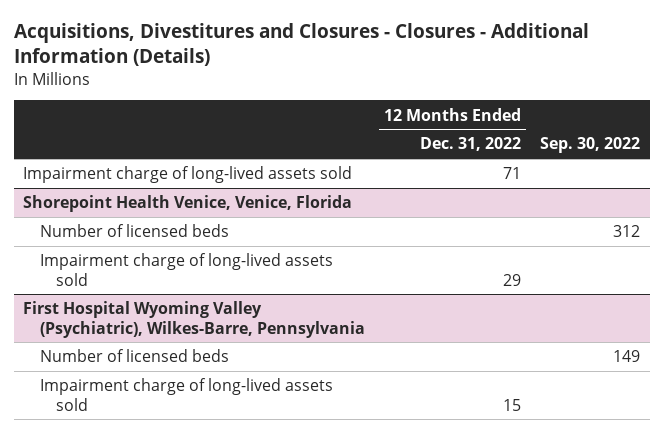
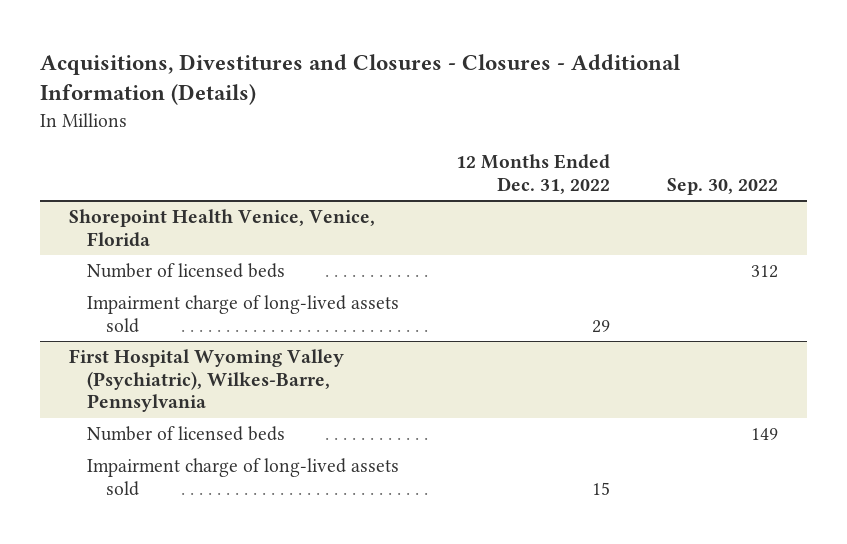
- Impairment charge of long-lived assets sold | 71 |

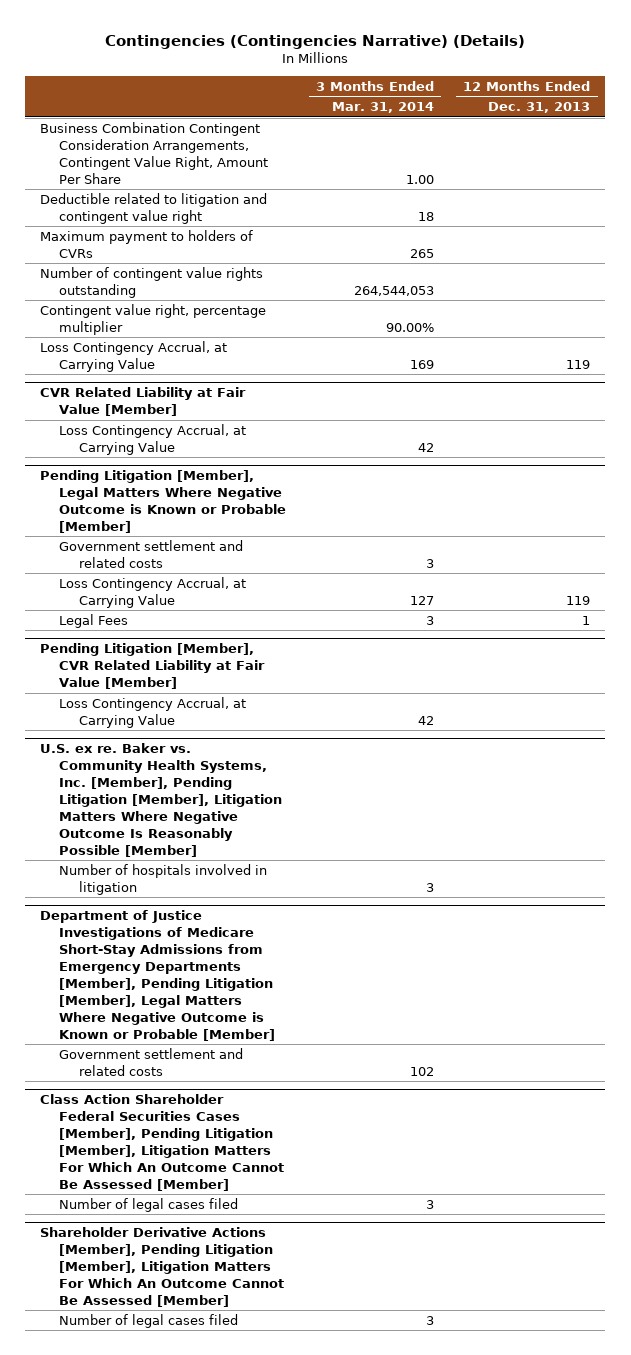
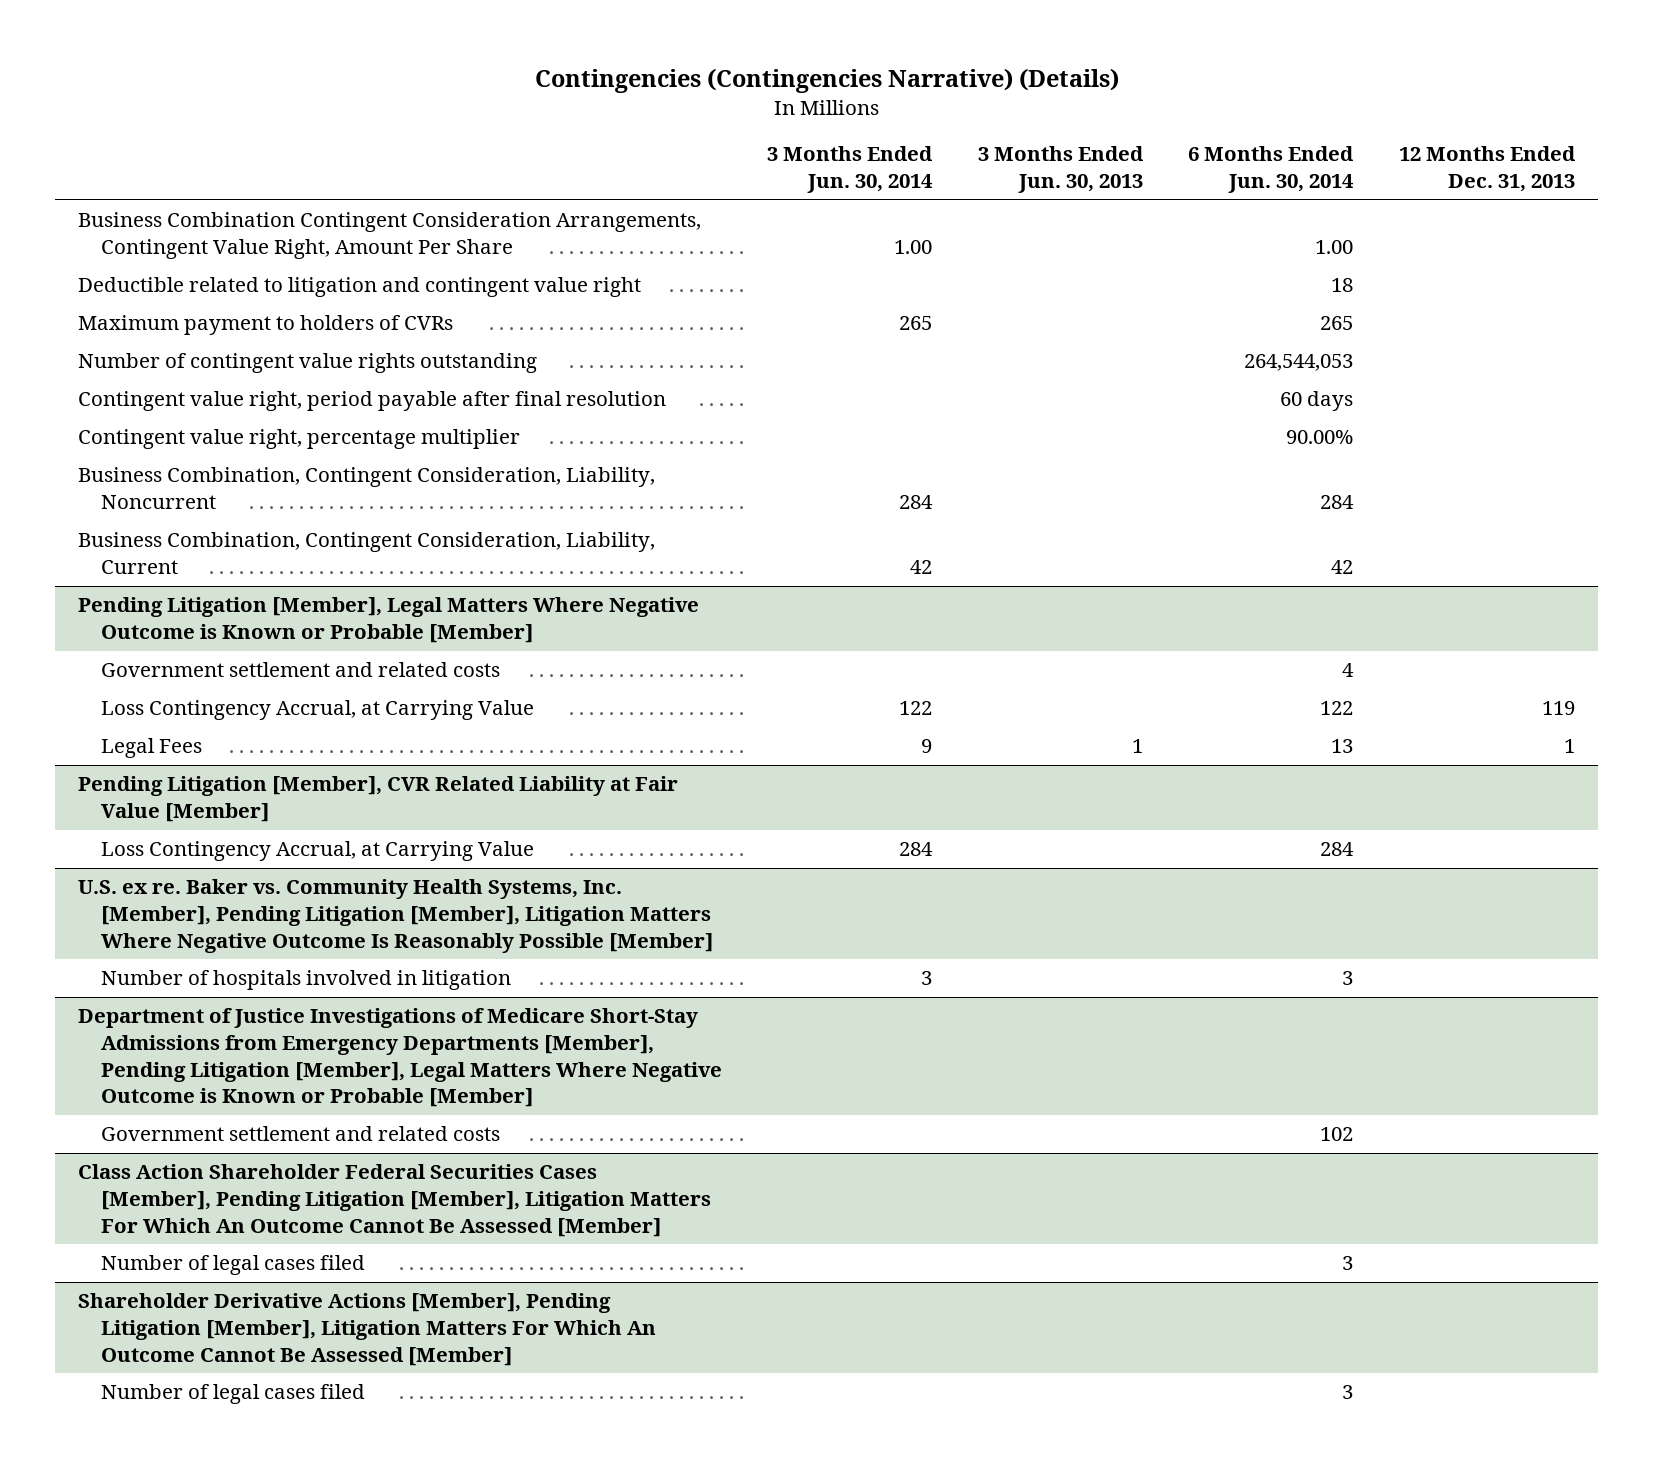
- | 3 Months Ended Mar. 31, 2014 | 12 Months Ended Dec. 31, 2013
+ | 3 Months Ended Jun. 30, 2014 | 3 Months Ended Jun. 30, 2013 | 6 Months Ended Jun. 30, 2014 | 12 Months Ended Dec. 31, 2013
+ Contingent value right, period payable after final resolution | | | 60 days |
- Loss Contingency Accrual, at Carrying Value | 169 | 119
- CVR Related Liability at Fair Value [Member]
- Loss Contingency Accrual, at Carrying Value | 42 |
+ Business Combination, Contingent Consideration, Liability, Noncurrent | 284 | | 284 |
+ Business Combination, Contingent Consideration, Liability, Current | 42 | | 42 |

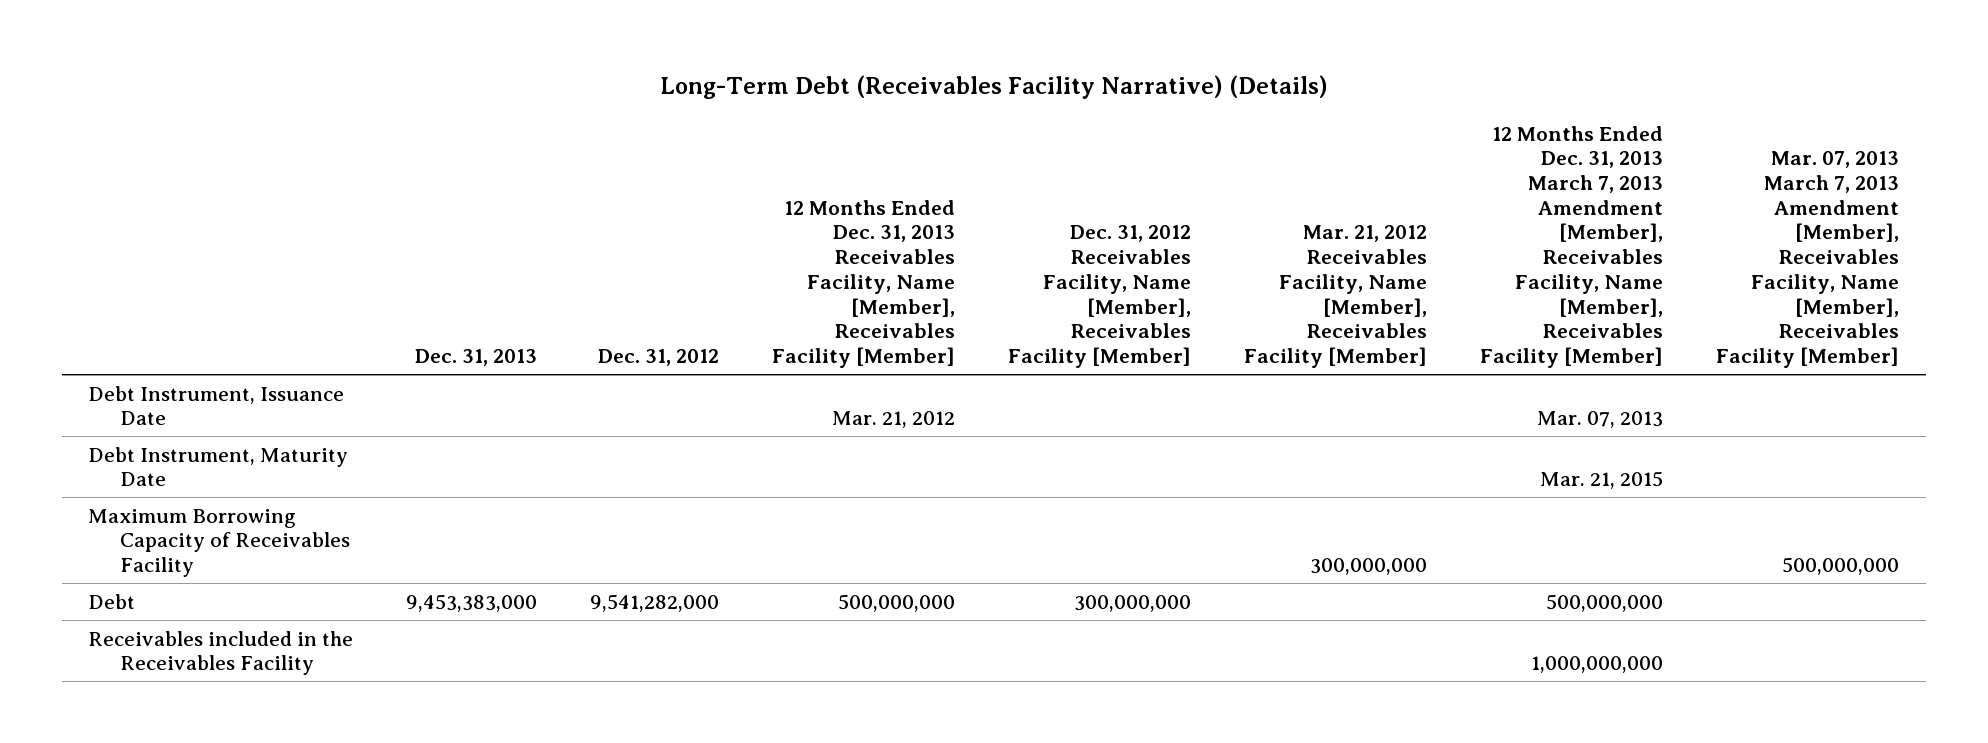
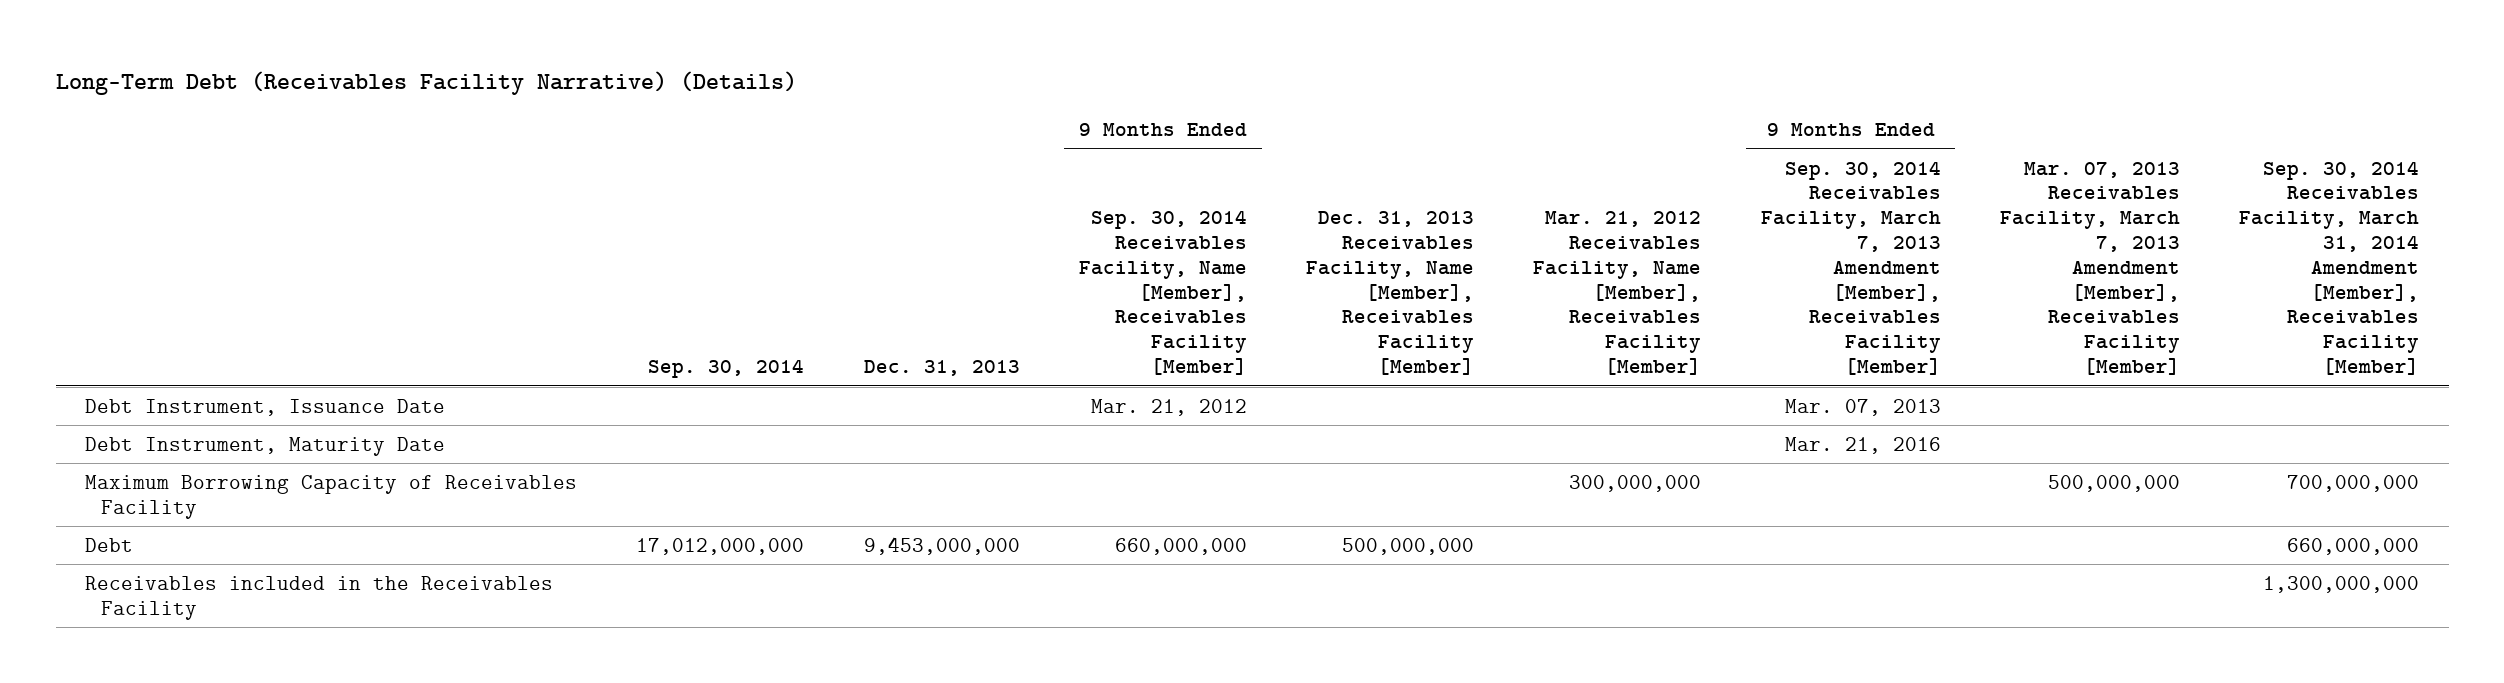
- | Dec. 31, 2013 | Dec. 31, 2012 | 12 Months Ended Dec. 31, 2013 Receivables Facility, Name [Member], Receivables Facility [Member] | Dec. 31, 2012 Receivables Facility, Name [Member], Receivables Facility [Member] | Mar. 21, 2012 Receivables Facility, Name [Member], Receivables Facility [Member] | 12 Months Ended Dec. 31, 2013 March 7, 2013 Amendment [Member], Receivables Facility, Name [Member], Receivables Facility [Member] | Mar. 07, 2013 March 7, 2013 Amendment [Member], Receivables Facility, Name [Member], Receivables Facility [Member]
+ | Sep. 30, 2014 | Dec. 31, 2013 | 9 Months Ended Sep. 30, 2014 Receivables Facility, Name [Member], Receivables Facility [Member] | Dec. 31, 2013 Receivables Facility, Name [Member], Receivables Facility [Member] | Mar. 21, 2012 Receivables Facility, Name [Member], Receivables Facility [Member] | 9 Months Ended Sep. 30, 2014 Receivables Facility, March 7, 2013 Amendment [Member], Receivables Facility [Member] | Mar. 07, 2013 Receivables Facility, March 7, 2013 Amendment [Member], Receivables Facility [Member] | Sep. 30, 2014 Receivables Facility, March 31, 2014 Amendment [Member], Receivables Facility [Member]
- Debt | 9,453,383,000 | 9,541,282,000 | 500,000,000 | 300,000,000 | | 500,000,000 |
+ Debt | 17,012,000,000 | 9,453,000,000 | 660,000,000 | 500,000,000 | | | | 660,000,000

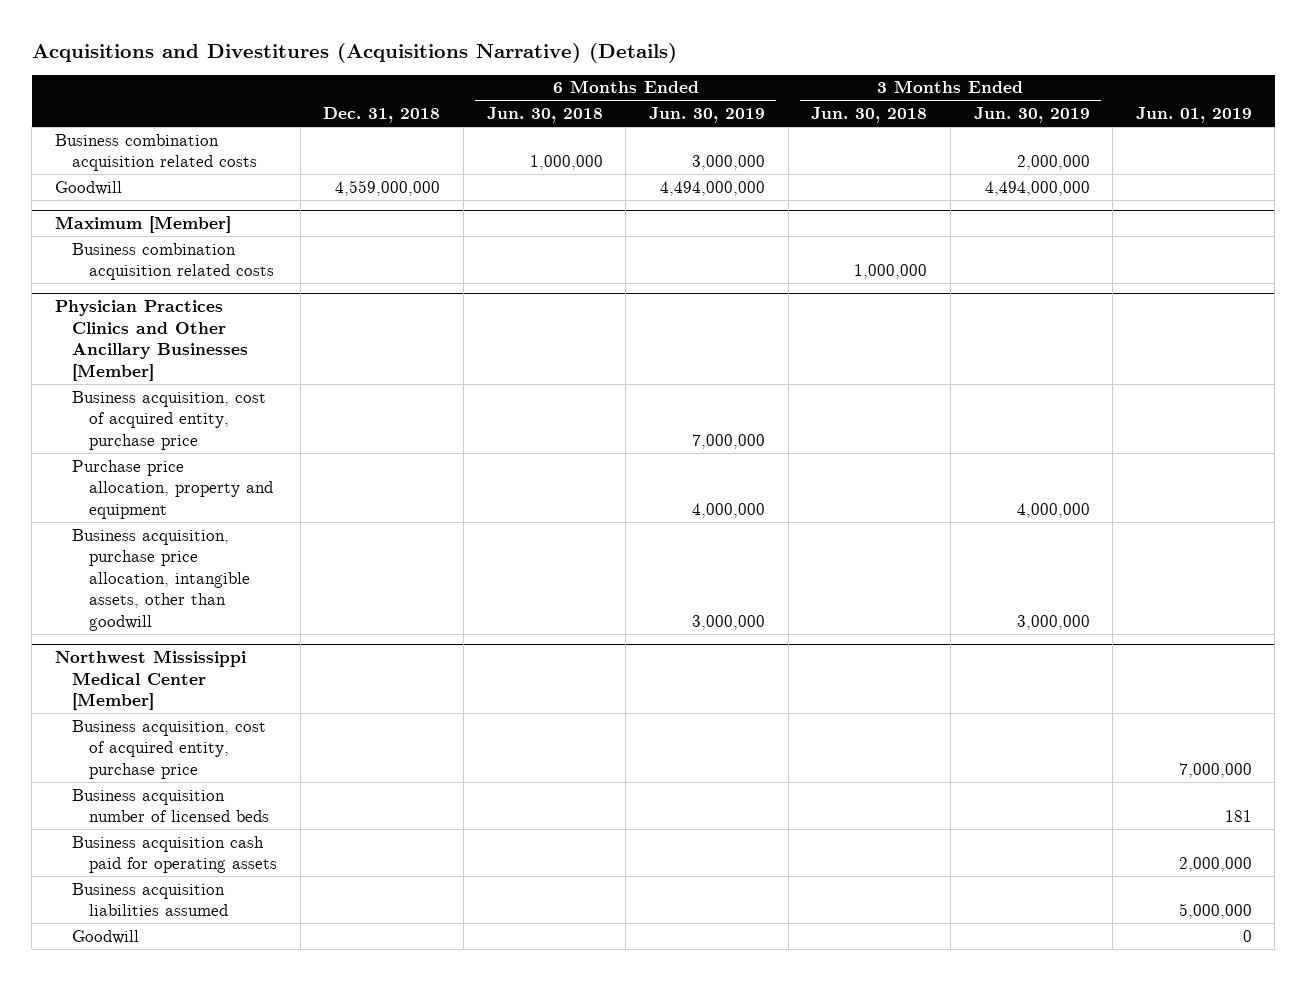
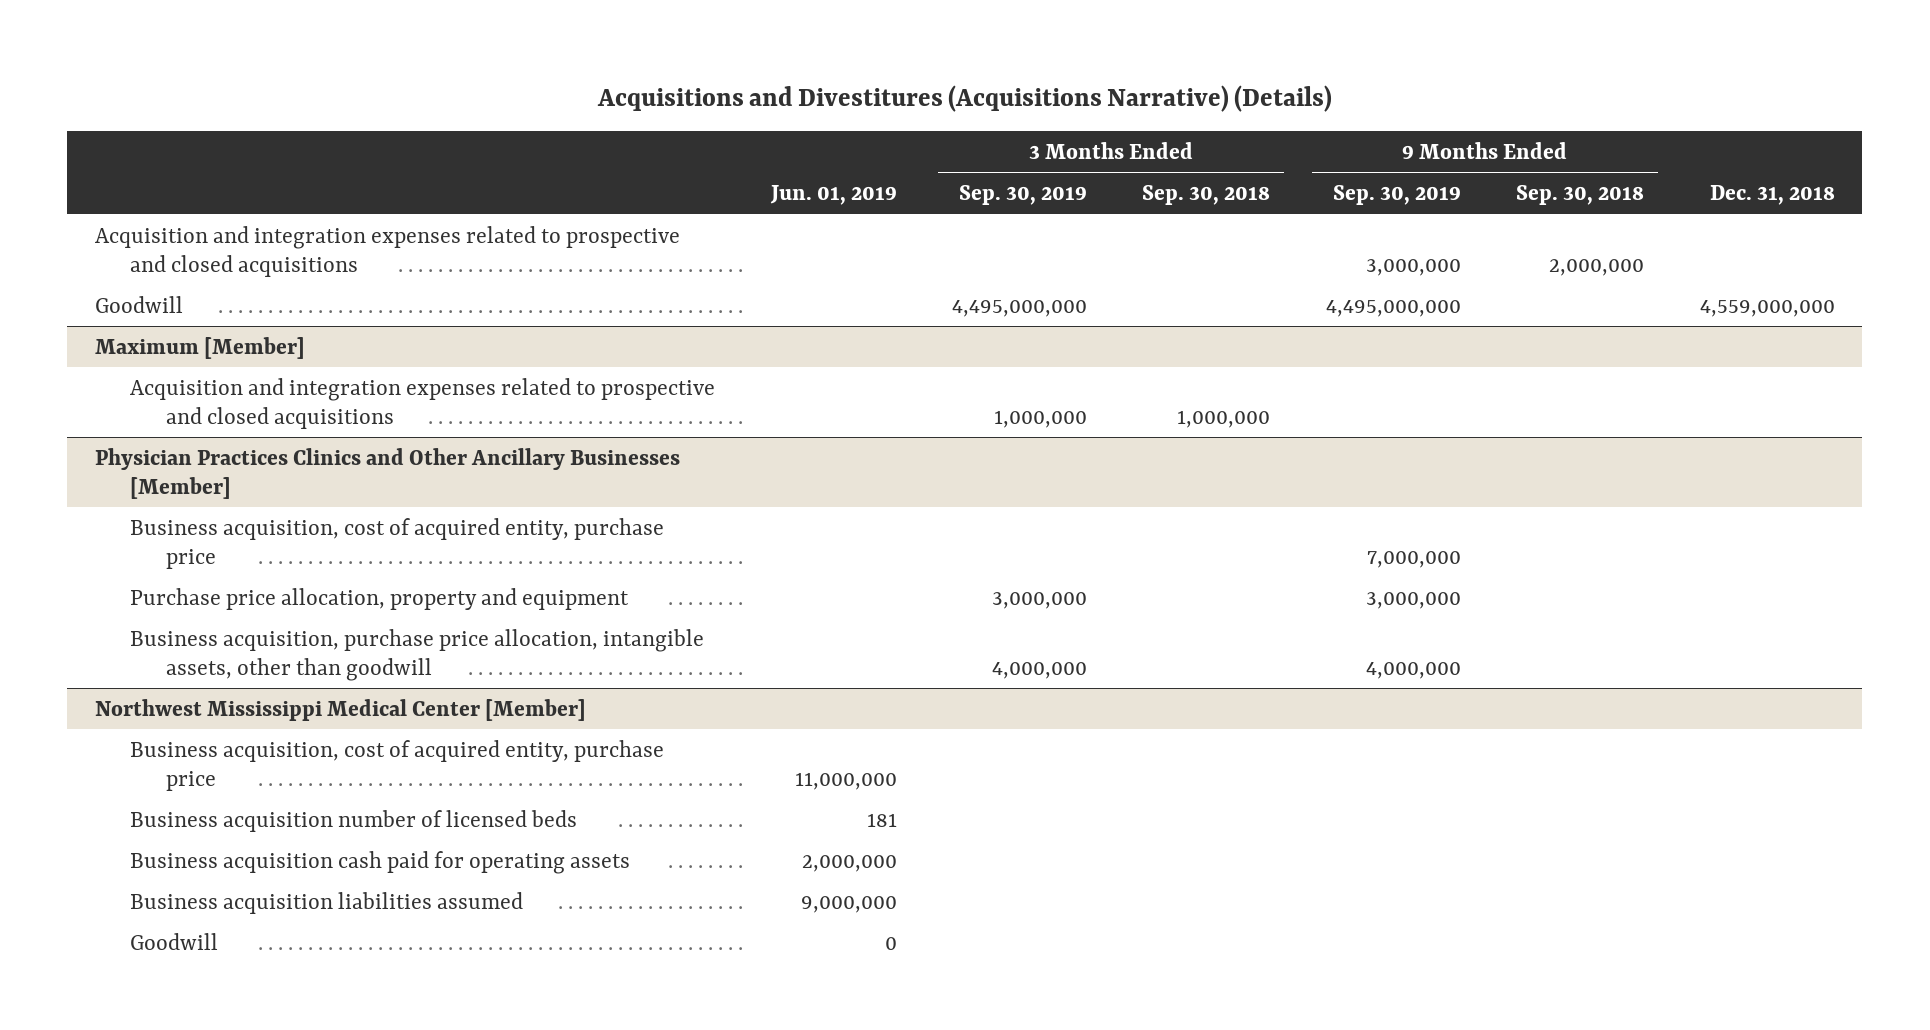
- | Dec. 31, 2018 | 6 Months Ended Jun. 30, 2018 | 6 Months Ended Jun. 30, 2019 | 3 Months Ended Jun. 30, 2018 | 3 Months Ended Jun. 30, 2019 | Jun. 01, 2019
+ | Jun. 01, 2019 | 3 Months Ended Sep. 30, 2019 | 3 Months Ended Sep. 30, 2018 | 9 Months Ended Sep. 30, 2019 | 9 Months Ended Sep. 30, 2018 | Dec. 31, 2018
- Business combination acquisition related costs | | 1,000,000 | 3,000,000 | | 2,000,000 |
+ Acquisition and integration expenses related to prospective and closed acquisitions | | | | 3,000,000 | 2,000,000 |
@ Maximum [Member]
- Business combination acquisition related costs | | | | 1,000,000 | |
+ Acquisition and integration expenses related to prospective and closed acquisitions | | 1,000,000 | 1,000,000 | | |
@ Northwest Mississippi Medical Center [Member]
- Business acquisition, cost of acquired entity, purchase price | | | | | | 7,000,000
+ Business acquisition, cost of acquired entity, purchase price | 11,000,000 | | | | |
- Business acquisition liabilities assumed | | | | | | 5,000,000
+ Business acquisition liabilities assumed | 9,000,000 | | | | |

